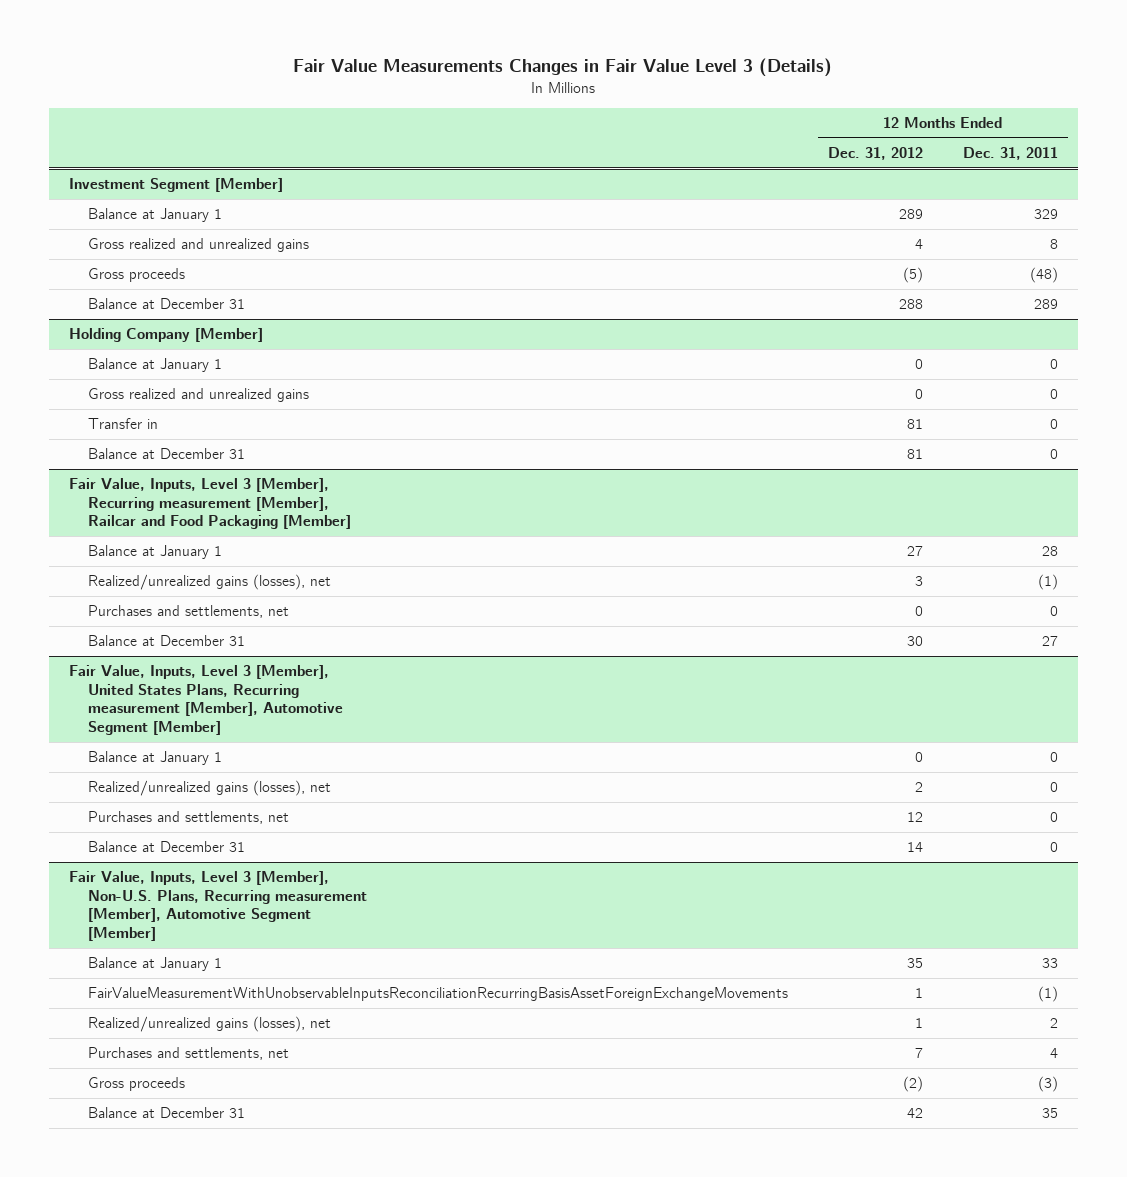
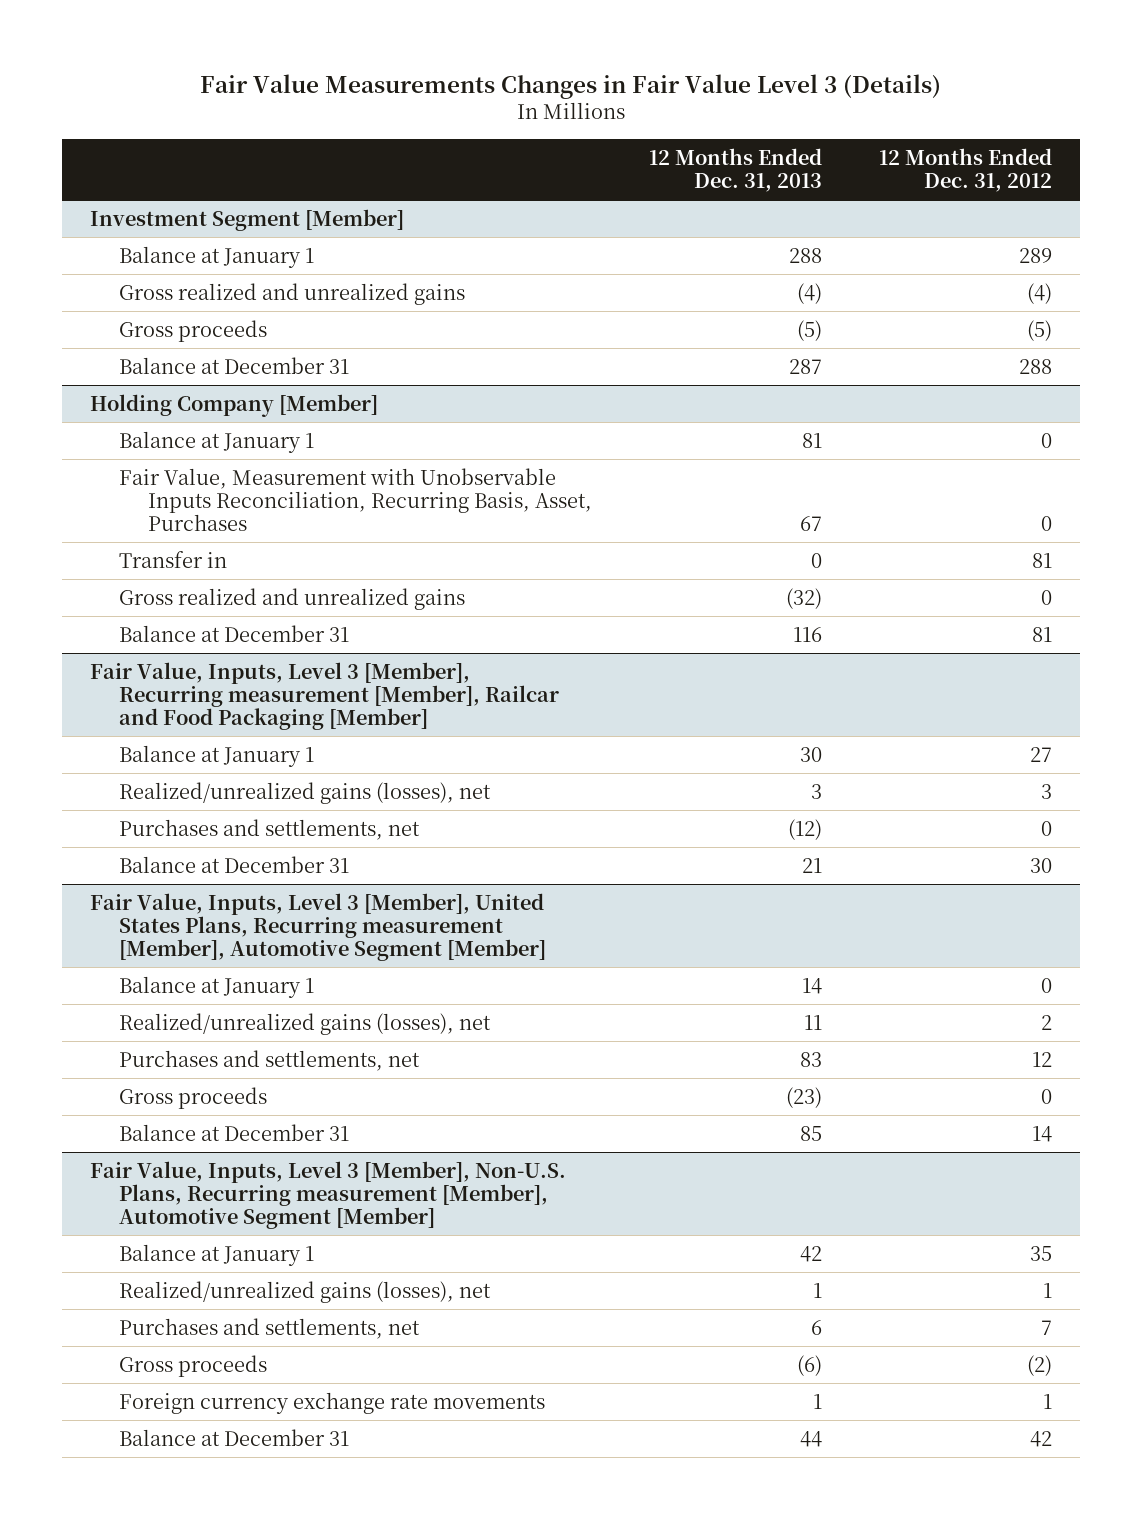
- | 12 Months Ended Dec. 31, 2012 | 12 Months Ended Dec. 31, 2011
+ | 12 Months Ended Dec. 31, 2013 | 12 Months Ended Dec. 31, 2012
@ Investment Segment [Member]
- Gross realized and unrealized gains | 4 | 8
+ Gross realized and unrealized gains | (4) | (4)
@ Holding Company [Member]
+ Fair Value, Measurement with Unobservable Inputs Reconciliation, Recurring Basis, Asset, Purchases | 67 | 0
moved down: Gross realized and unrealized gains | (32) | 0
@ Fair Value, Inputs, Level 3 [Member], United States Plans, Recurring measurement [Member], Automotive Segment [Member]
+ Gross proceeds | (23) | 0
@ Fair Value, Inputs, Level 3 [Member], Non-U.S. Plans, Recurring measurement [Member], Automotive Segment [Member]
- FairValueMeasurementWithUnobservableInputsReconciliationRecurringBasisAssetForeignExchangeMovements | 1 | (1)
+ Foreign currency exchange rate movements | 1 | 1

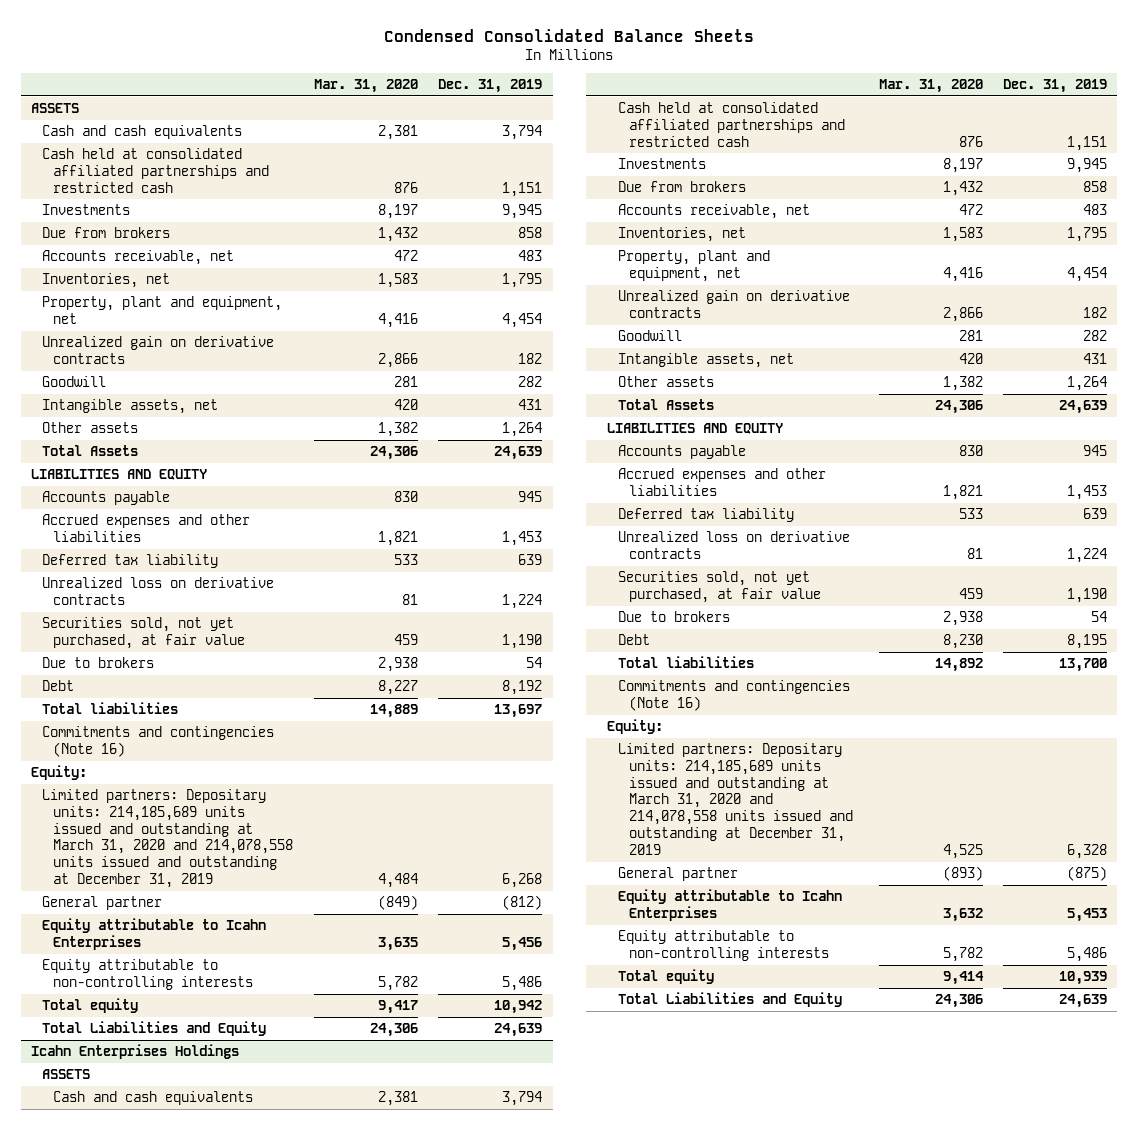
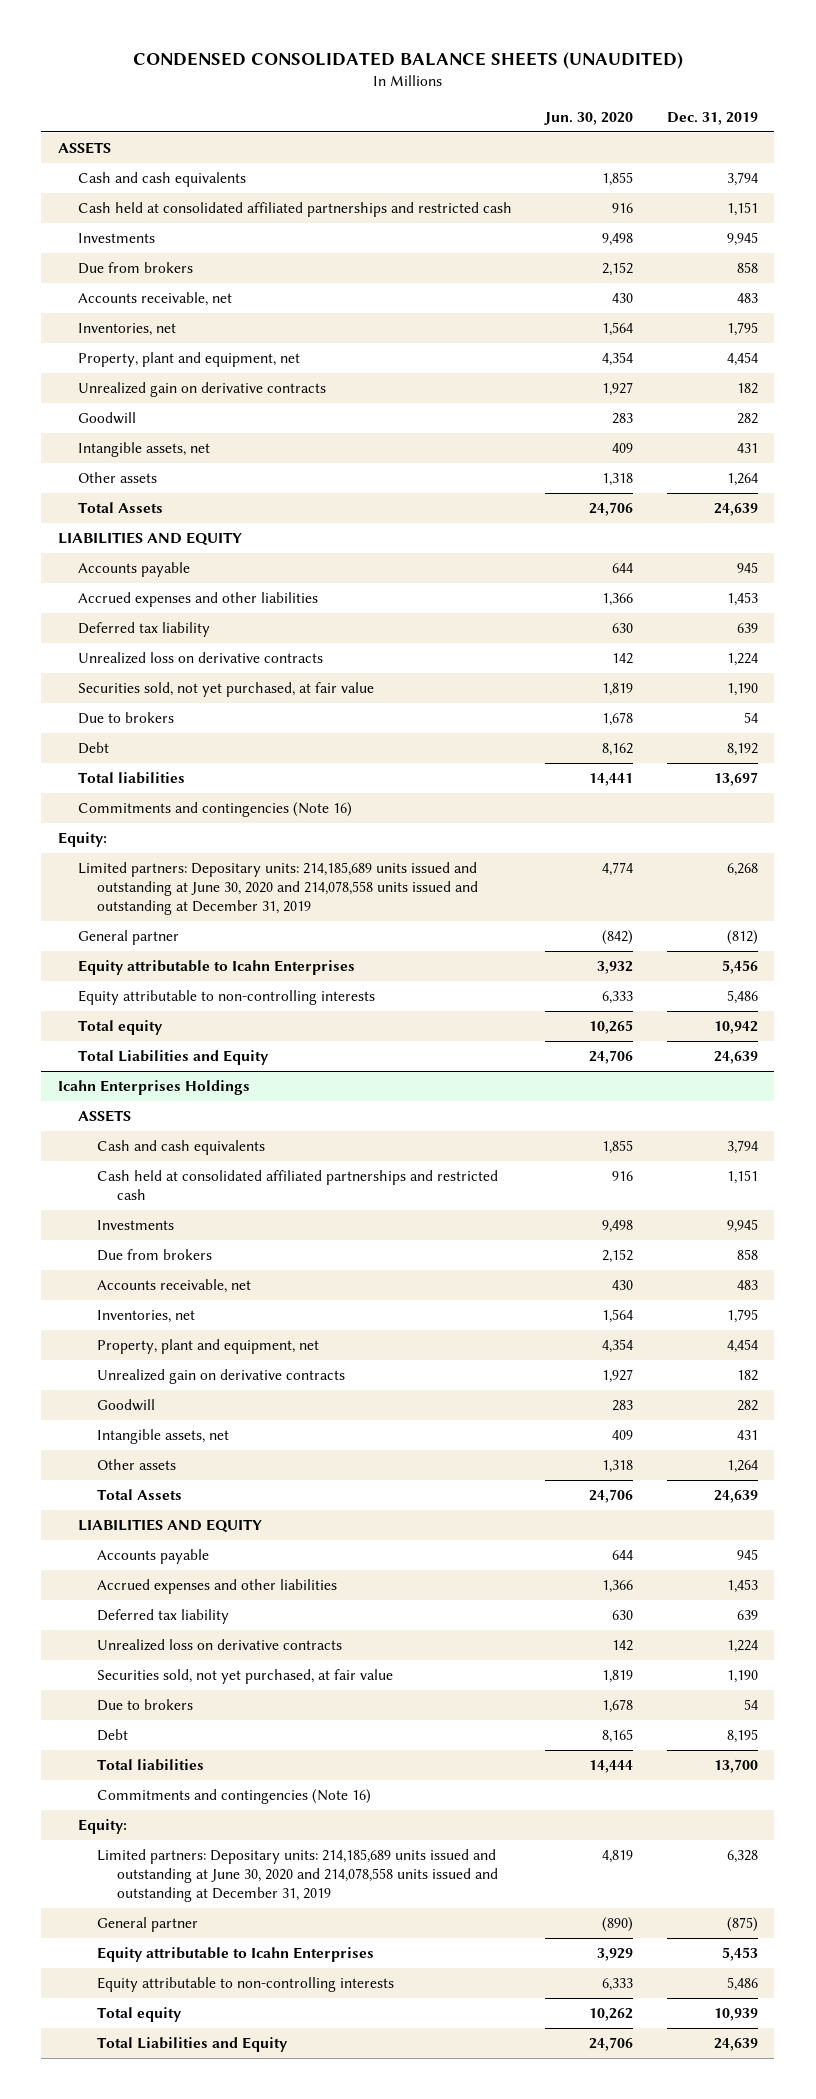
- Condensed Consolidated Balance Sheets
+ CONDENSED CONSOLIDATED BALANCE SHEETS (UNAUDITED)
- | Mar. 31, 2020 | Dec. 31, 2019
+ | Jun. 30, 2020 | Dec. 31, 2019
- Limited partners: Depositary units: 214,185,689 units issued and outstanding at March 31, 2020 and 214,078,558 units issued and outstanding at December 31, 2019 | 4,484 | 6,268
+ Limited partners: Depositary units: 214,185,689 units issued and outstanding at June 30, 2020 and 214,078,558 units issued and outstanding at December 31, 2019 | 4,774 | 6,268
@ Icahn Enterprises Holdings
- Limited partners: Depositary units: 214,185,689 units issued and outstanding at March 31, 2020 and 214,078,558 units issued and outstanding at December 31, 2019 | 4,525 | 6,328
+ Limited partners: Depositary units: 214,185,689 units issued and outstanding at June 30, 2020 and 214,078,558 units issued and outstanding at December 31, 2019 | 4,819 | 6,328

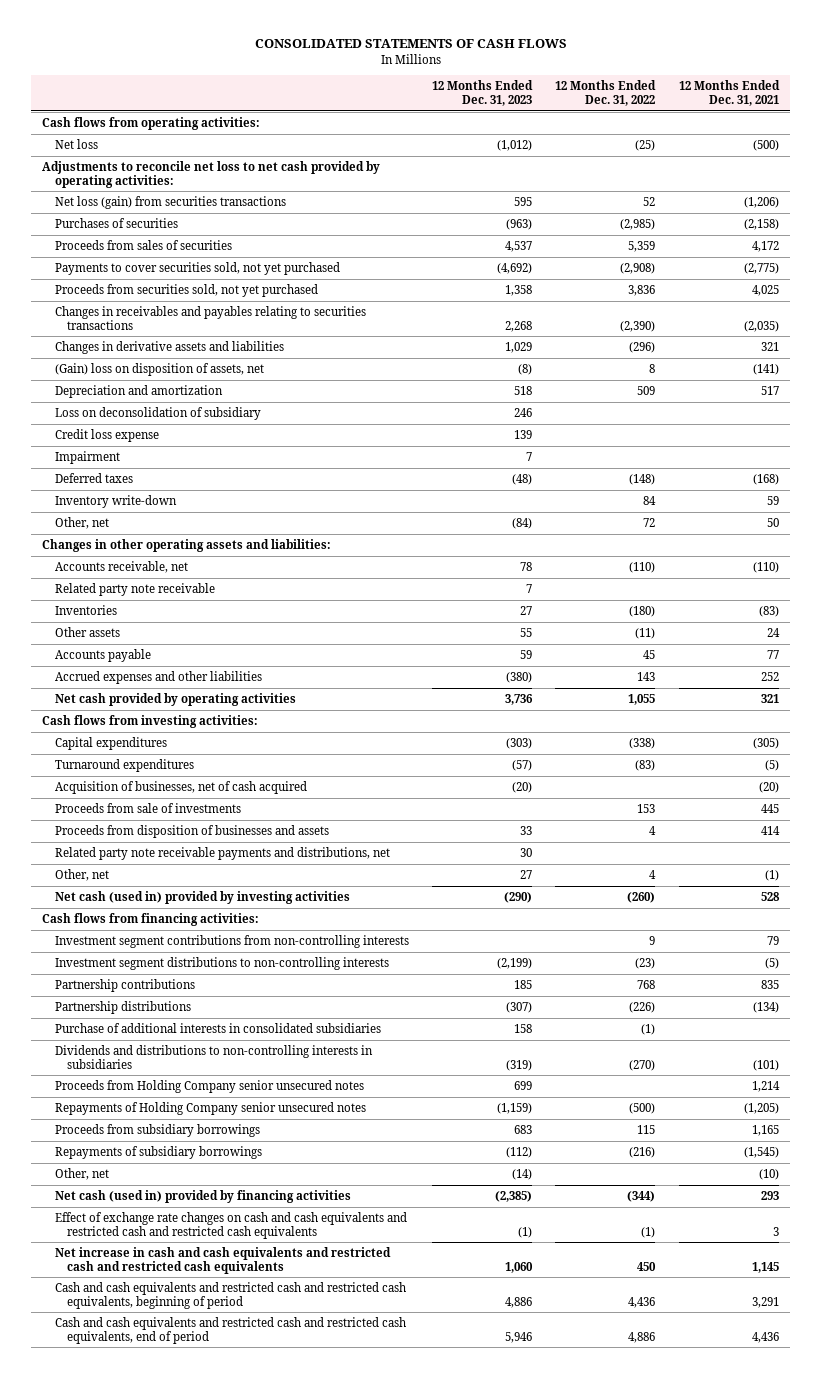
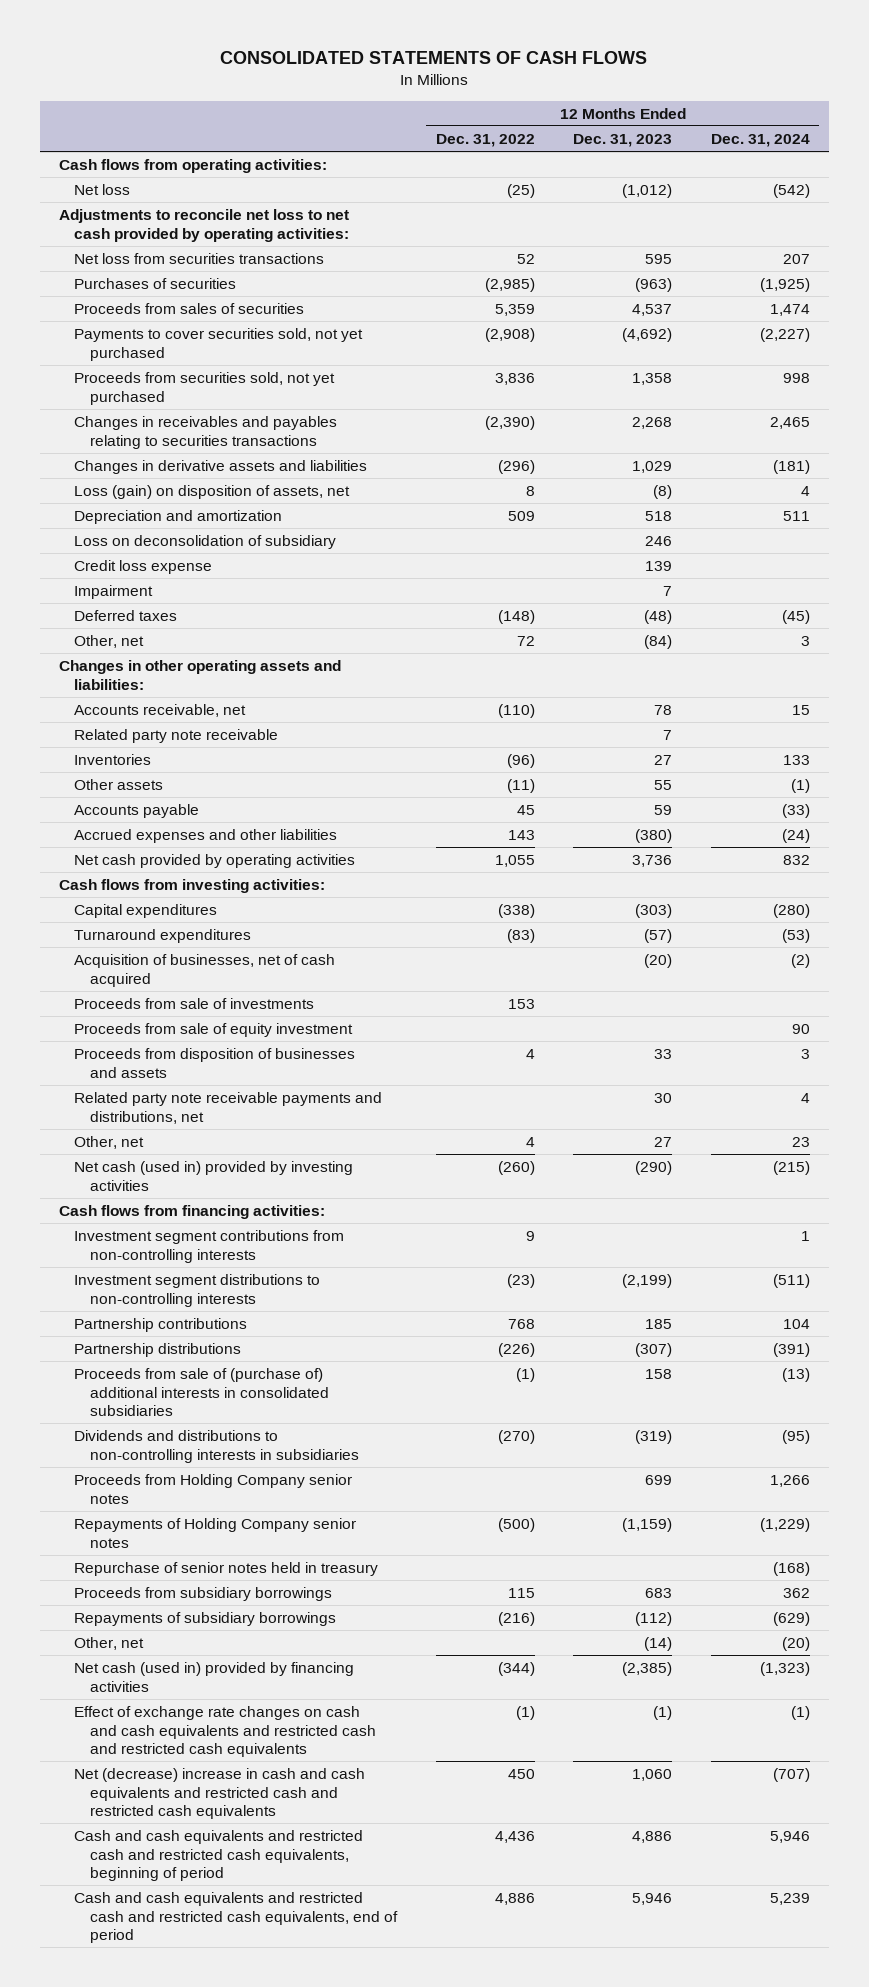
- | 12 Months Ended Dec. 31, 2023 | 12 Months Ended Dec. 31, 2022 | 12 Months Ended Dec. 31, 2021
+ | 12 Months Ended Dec. 31, 2022 | 12 Months Ended Dec. 31, 2023 | 12 Months Ended Dec. 31, 2024
- Net loss (gain) from securities transactions | 595 | 52 | (1,206)
+ Net loss from securities transactions | 52 | 595 | 207
- (Gain) loss on disposition of assets, net | (8) | 8 | (141)
+ Loss (gain) on disposition of assets, net | 8 | (8) | 4
- Inventory write-down | | 84 | 59
- Inventories | 27 | (180) | (83)
+ Inventories | (96) | 27 | 133
+ Proceeds from sale of equity investment | | | 90
- Purchase of additional interests in consolidated subsidiaries | 158 | (1) |
+ Proceeds from sale of (purchase of) additional interests in consolidated subsidiaries | (1) | 158 | (13)
- Proceeds from Holding Company senior unsecured notes | 699 | | 1,214
- Repayments of Holding Company senior unsecured notes | (1,159) | (500) | (1,205)
+ Proceeds from Holding Company senior notes | | 699 | 1,266
+ Repayments of Holding Company senior notes | (500) | (1,159) | (1,229)
+ Repurchase of senior notes held in treasury | | | (168)
- Net increase in cash and cash equivalents and restricted cash and restricted cash equivalents | 1,060 | 450 | 1,145
+ Net (decrease) increase in cash and cash equivalents and restricted cash and restricted cash equivalents | 450 | 1,060 | (707)

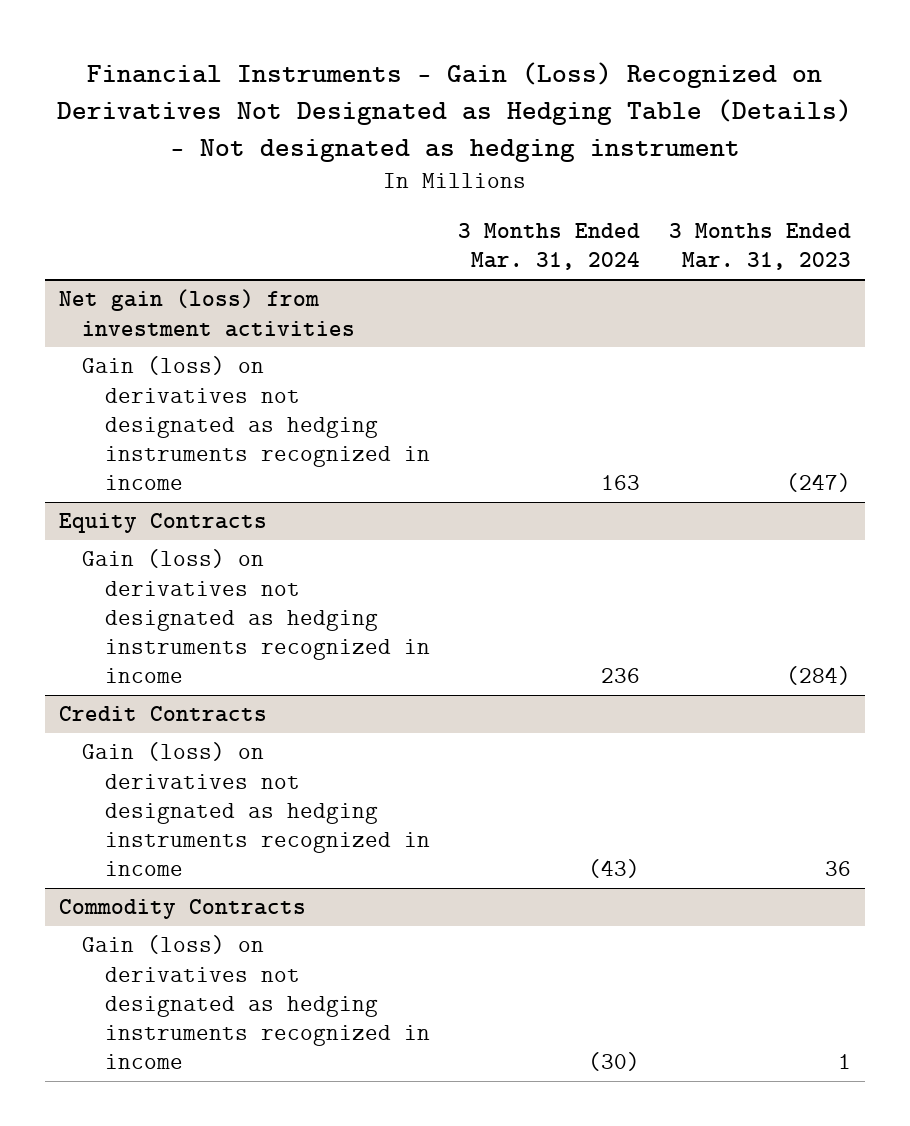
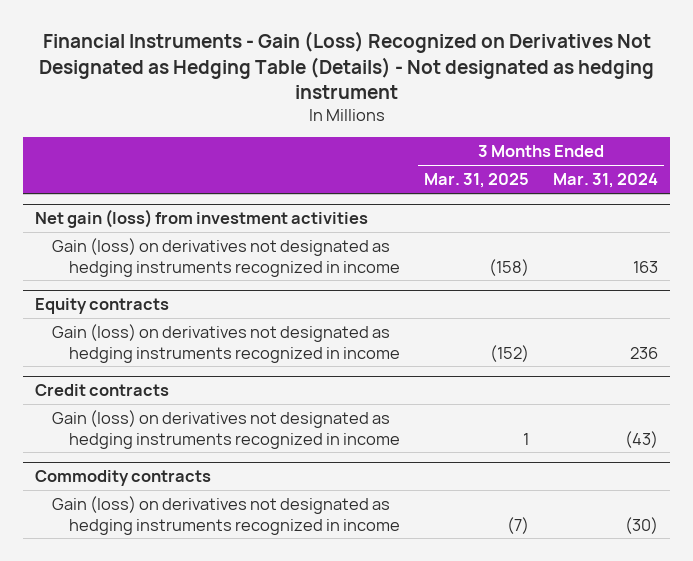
- | 3 Months Ended Mar. 31, 2024 | 3 Months Ended Mar. 31, 2023
+ | 3 Months Ended Mar. 31, 2025 | 3 Months Ended Mar. 31, 2024
- Equity Contracts
+ Equity contracts
- Credit Contracts
+ Credit contracts
- Commodity Contracts
+ Commodity contracts

